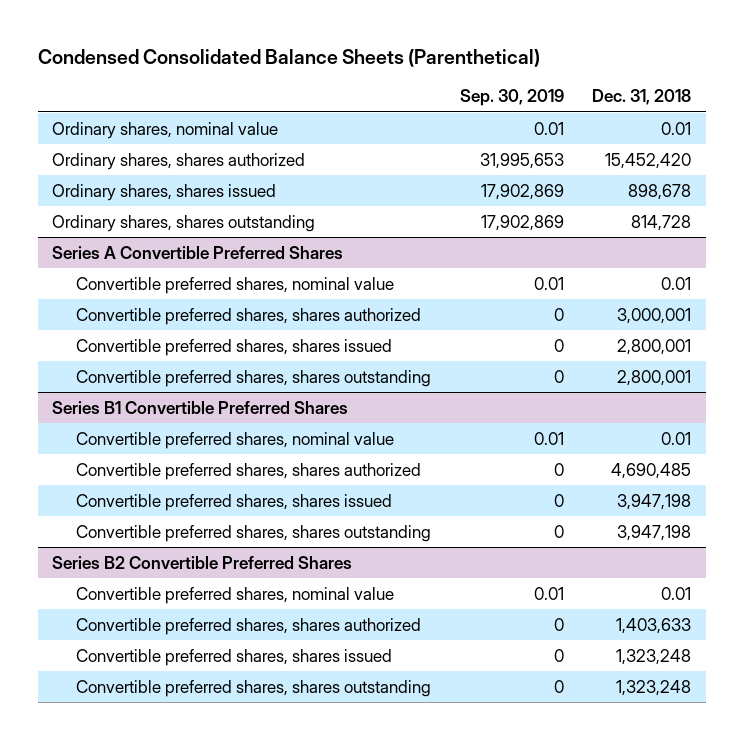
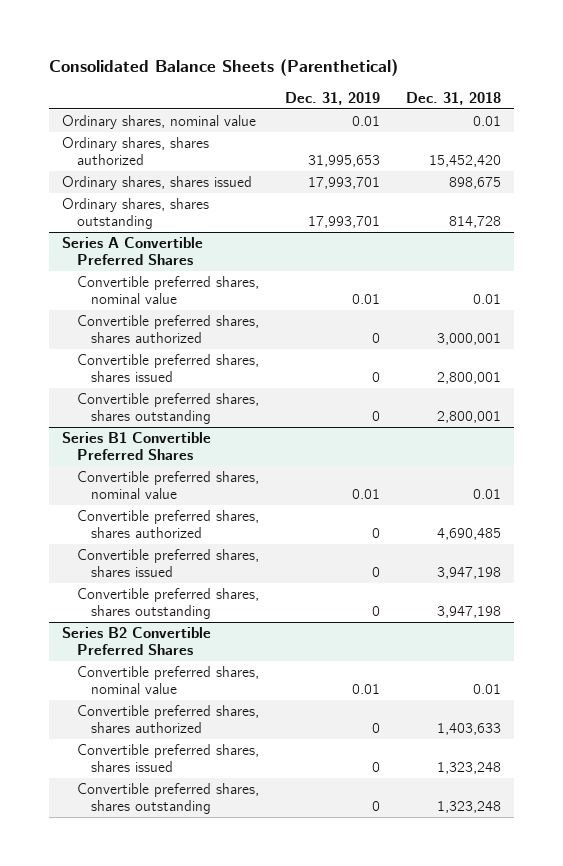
- Condensed Consolidated Balance Sheets (Parenthetical)
+ Consolidated Balance Sheets (Parenthetical)
- | Sep. 30, 2019 | Dec. 31, 2018
+ | Dec. 31, 2019 | Dec. 31, 2018
- Ordinary shares, shares issued | 17,902,869 | 898,678
+ Ordinary shares, shares issued | 17,993,701 | 898,675

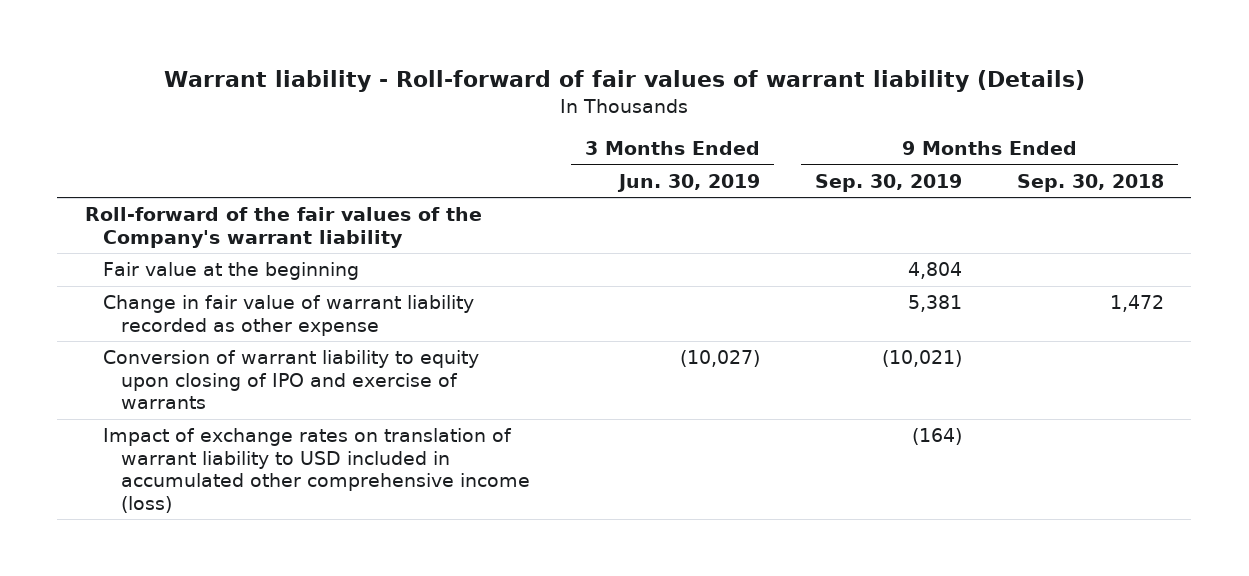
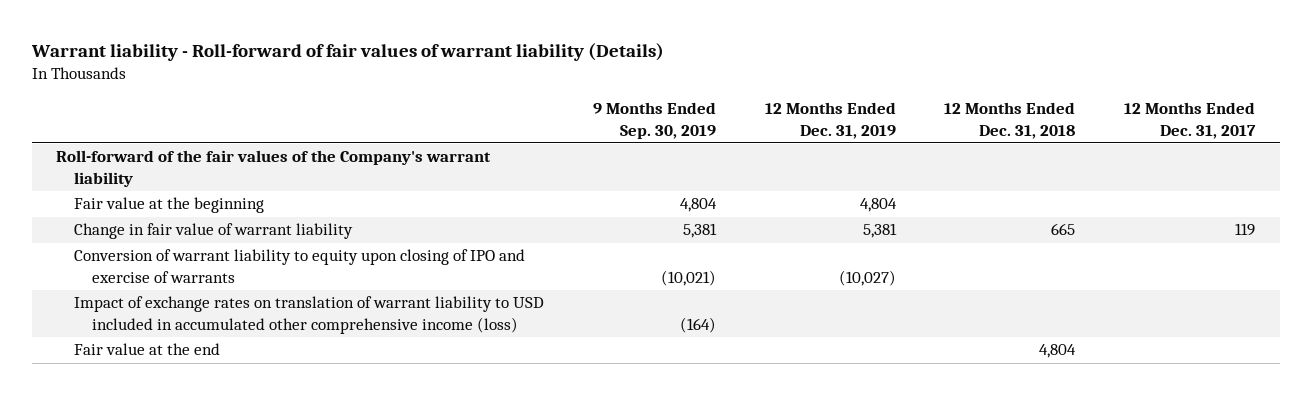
- | 3 Months Ended Jun. 30, 2019 | 9 Months Ended Sep. 30, 2019 | 9 Months Ended Sep. 30, 2018
+ | 9 Months Ended Sep. 30, 2019 | 12 Months Ended Dec. 31, 2019 | 12 Months Ended Dec. 31, 2018 | 12 Months Ended Dec. 31, 2017
- Change in fair value of warrant liability recorded as other expense | | 5,381 | 1,472
+ Change in fair value of warrant liability | 5,381 | 5,381 | 665 | 119
+ Fair value at the end | | | 4,804 |

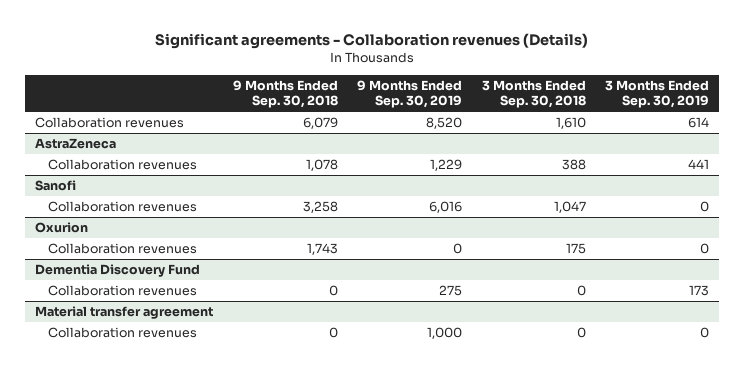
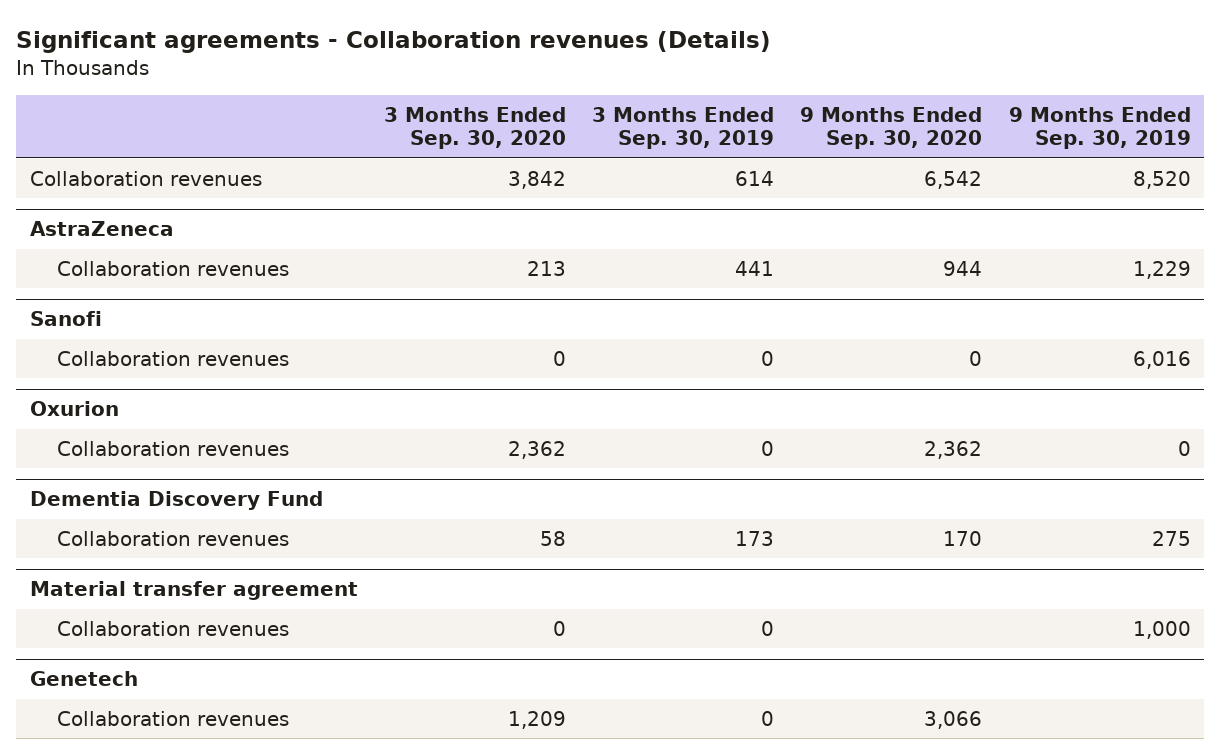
- | 9 Months Ended Sep. 30, 2018 | 9 Months Ended Sep. 30, 2019 | 3 Months Ended Sep. 30, 2018 | 3 Months Ended Sep. 30, 2019
+ | 3 Months Ended Sep. 30, 2020 | 3 Months Ended Sep. 30, 2019 | 9 Months Ended Sep. 30, 2020 | 9 Months Ended Sep. 30, 2019
+ Genetech
+ Collaboration revenues | 1,209 | 0 | 3,066 |

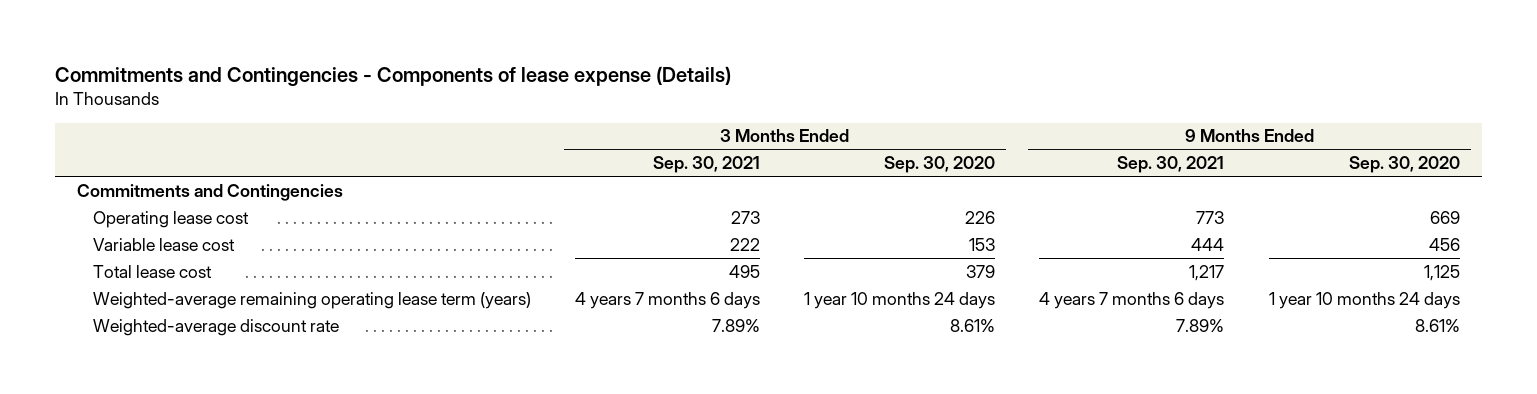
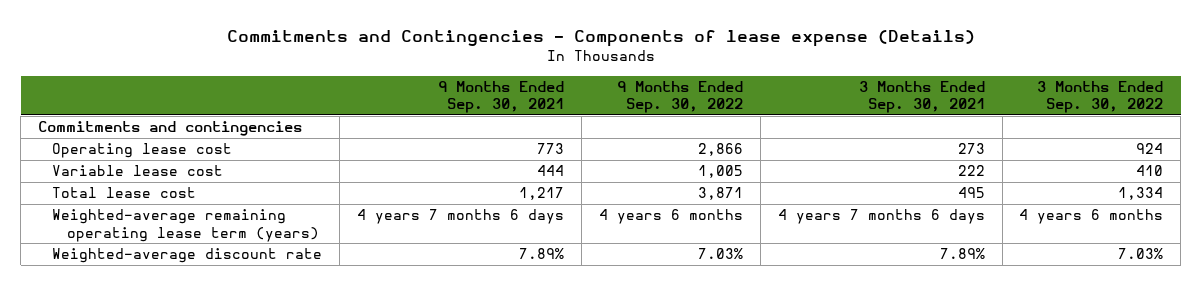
- | 3 Months Ended Sep. 30, 2021 | 3 Months Ended Sep. 30, 2020 | 9 Months Ended Sep. 30, 2021 | 9 Months Ended Sep. 30, 2020
+ | 9 Months Ended Sep. 30, 2021 | 9 Months Ended Sep. 30, 2022 | 3 Months Ended Sep. 30, 2021 | 3 Months Ended Sep. 30, 2022
- Commitments and Contingencies
+ Commitments and contingencies

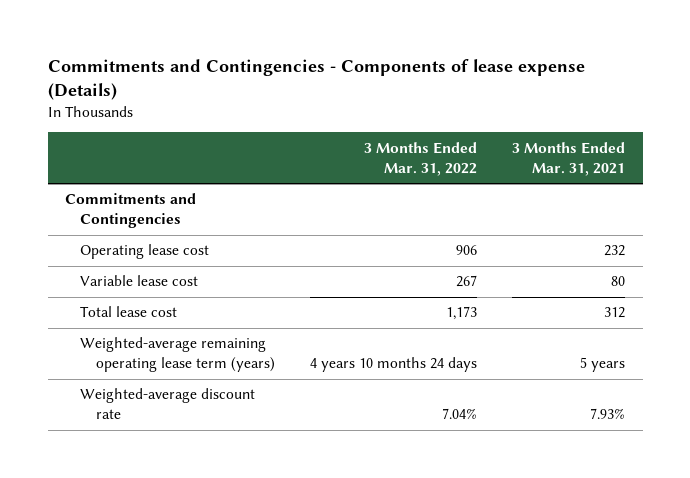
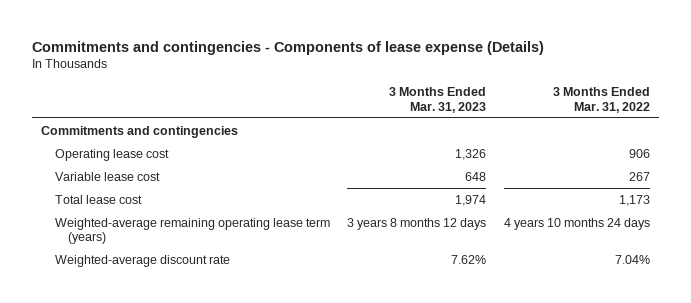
- Commitments and Contingencies - Components of lease expense (Details)
+ Commitments and contingencies - Components of lease expense (Details)
- | 3 Months Ended Mar. 31, 2022 | 3 Months Ended Mar. 31, 2021
+ | 3 Months Ended Mar. 31, 2023 | 3 Months Ended Mar. 31, 2022
- Commitments and Contingencies
+ Commitments and contingencies

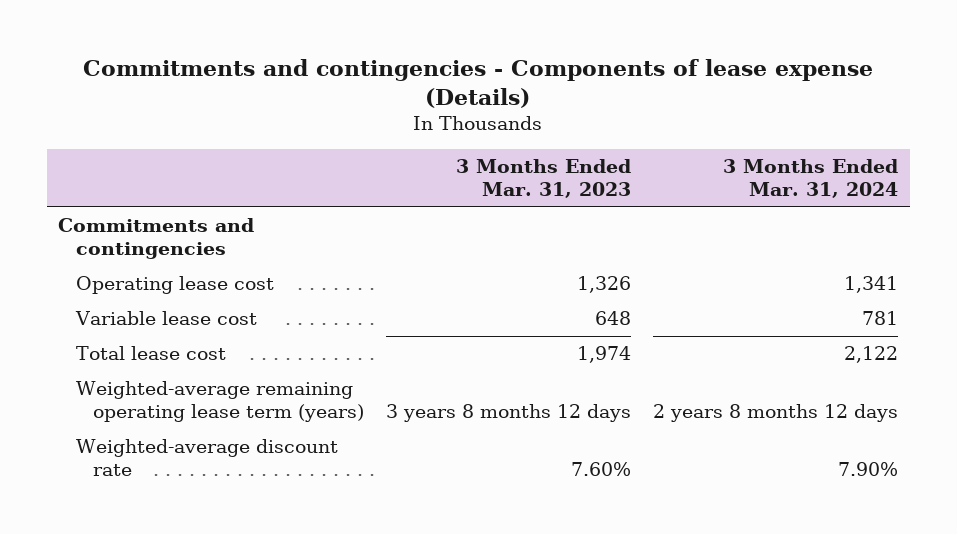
- | 3 Months Ended Mar. 31, 2023 | 3 Months Ended Mar. 31, 2022
+ | 3 Months Ended Mar. 31, 2023 | 3 Months Ended Mar. 31, 2024
- Weighted-average discount rate | 7.62% | 7.04%
+ Weighted-average discount rate | 7.60% | 7.90%

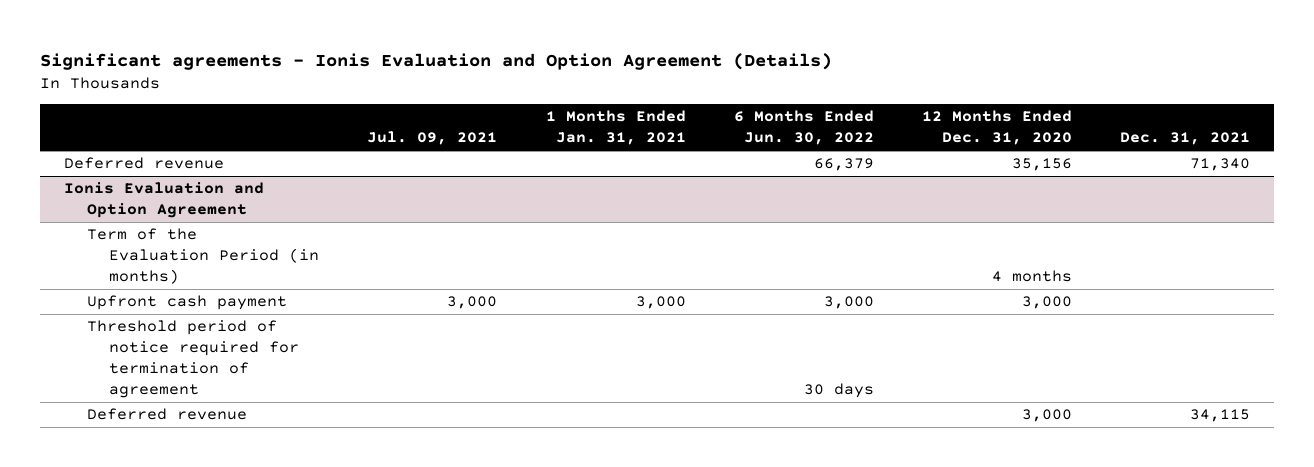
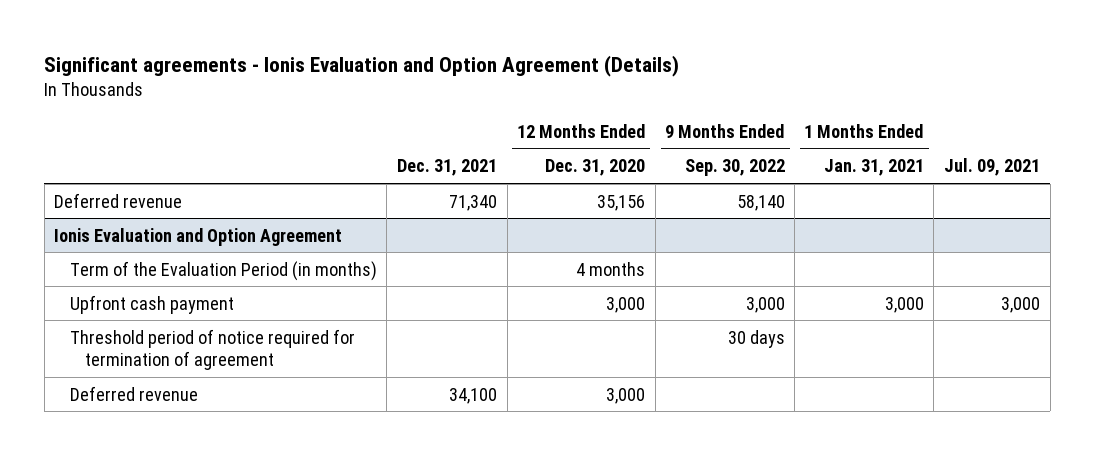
- | Jul. 09, 2021 | 1 Months Ended Jan. 31, 2021 | 6 Months Ended Jun. 30, 2022 | 12 Months Ended Dec. 31, 2020 | Dec. 31, 2021
+ | Dec. 31, 2021 | 12 Months Ended Dec. 31, 2020 | 9 Months Ended Sep. 30, 2022 | 1 Months Ended Jan. 31, 2021 | Jul. 09, 2021
@ Ionis Evaluation and Option Agreement
- Deferred revenue | | | | 3,000 | 34,115
+ Deferred revenue | 34,100 | 3,000 | | |

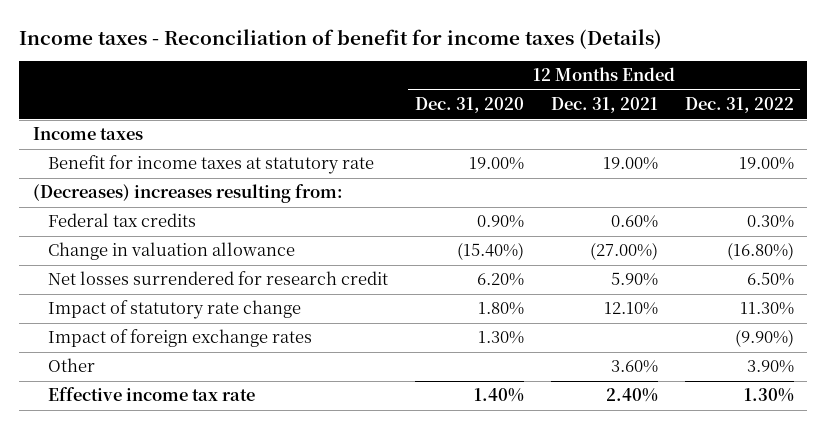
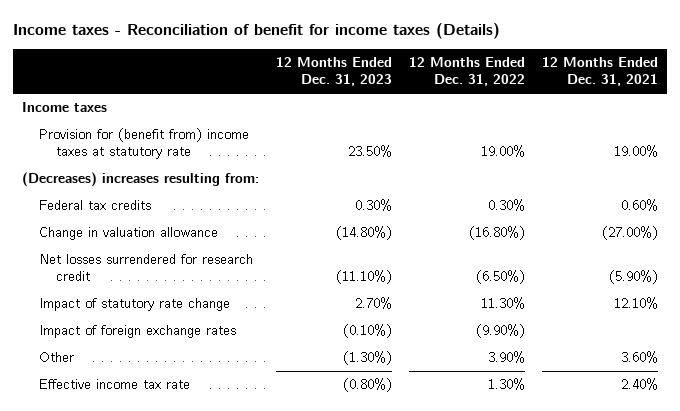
- | 12 Months Ended Dec. 31, 2020 | 12 Months Ended Dec. 31, 2021 | 12 Months Ended Dec. 31, 2022
+ | 12 Months Ended Dec. 31, 2023 | 12 Months Ended Dec. 31, 2022 | 12 Months Ended Dec. 31, 2021
- Benefit for income taxes at statutory rate | 19.00% | 19.00% | 19.00%
+ Provision for (benefit from) income taxes at statutory rate | 23.50% | 19.00% | 19.00%
- Net losses surrendered for research credit | 6.20% | 5.90% | 6.50%
+ Net losses surrendered for research credit | (11.10%) | (6.50%) | (5.90%)

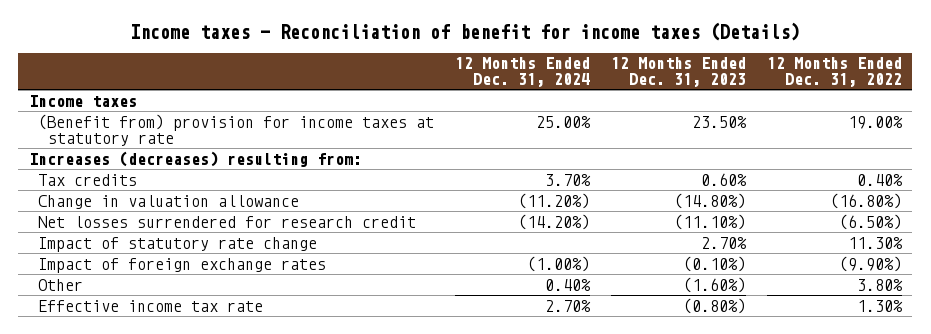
- | 12 Months Ended Dec. 31, 2023 | 12 Months Ended Dec. 31, 2022 | 12 Months Ended Dec. 31, 2021
+ | 12 Months Ended Dec. 31, 2024 | 12 Months Ended Dec. 31, 2023 | 12 Months Ended Dec. 31, 2022
- Provision for (benefit from) income taxes at statutory rate | 23.50% | 19.00% | 19.00%
- (Decreases) increases resulting from:
- Federal tax credits | 0.30% | 0.30% | 0.60%
+ (Benefit from) provision for income taxes at statutory rate | 25.00% | 23.50% | 19.00%
+ Increases (decreases) resulting from:
+ Tax credits | 3.70% | 0.60% | 0.40%
- Other | (1.30%) | 3.90% | 3.60%
+ Other | 0.40% | (1.60%) | 3.80%

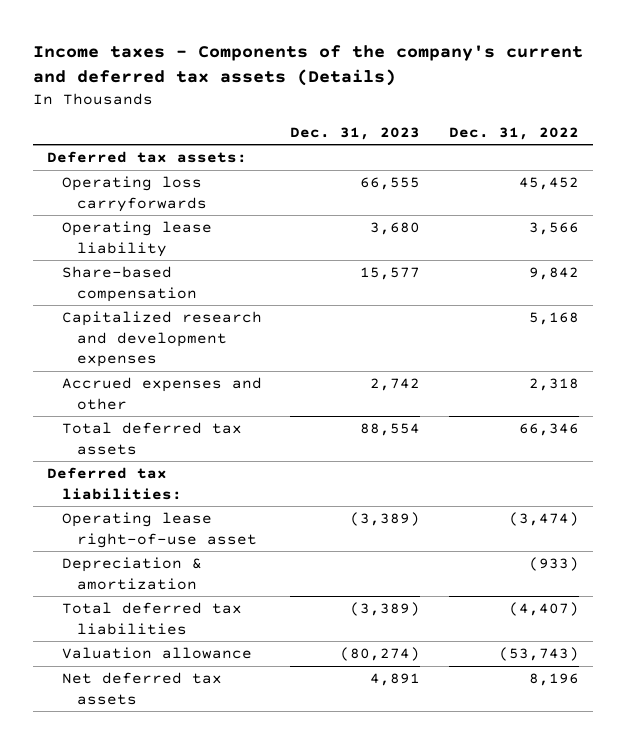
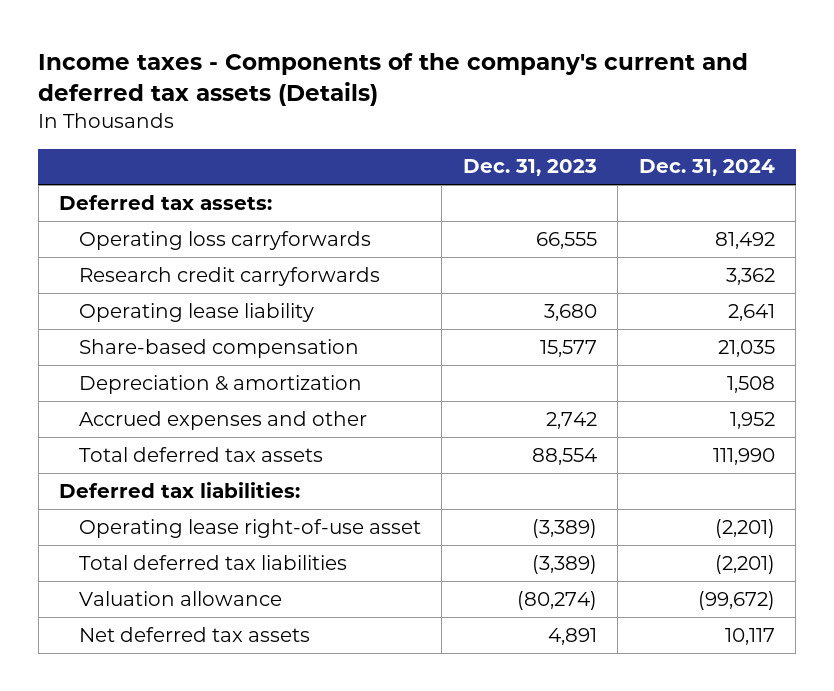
- | Dec. 31, 2023 | Dec. 31, 2022
+ | Dec. 31, 2023 | Dec. 31, 2024
+ Research credit carryforwards | | 3,362
- Capitalized research and development expenses | | 5,168
moved up: Depreciation & amortization | | 1,508

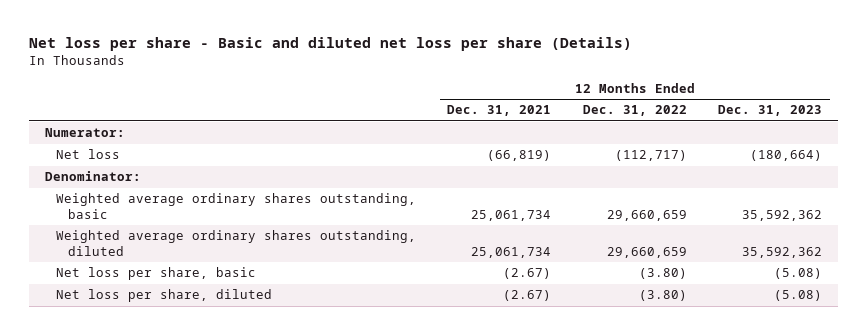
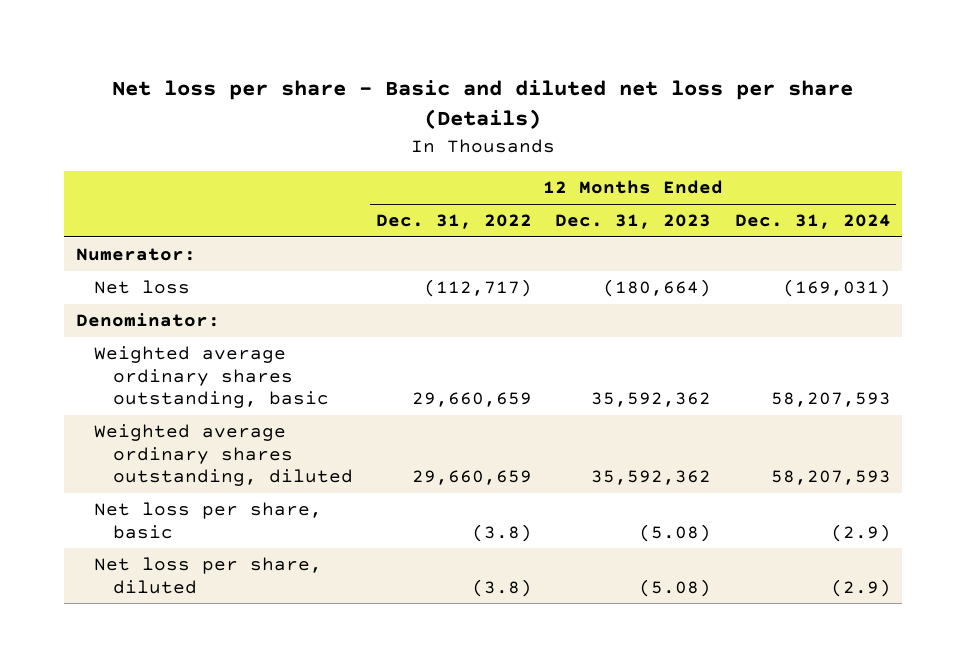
- | 12 Months Ended Dec. 31, 2021 | 12 Months Ended Dec. 31, 2022 | 12 Months Ended Dec. 31, 2023
+ | 12 Months Ended Dec. 31, 2022 | 12 Months Ended Dec. 31, 2023 | 12 Months Ended Dec. 31, 2024
- Net loss per share, basic | (2.67) | (3.80) | (5.08)
- Net loss per share, diluted | (2.67) | (3.80) | (5.08)
+ Net loss per share, basic | (3.8) | (5.08) | (2.9)
+ Net loss per share, diluted | (3.8) | (5.08) | (2.9)

